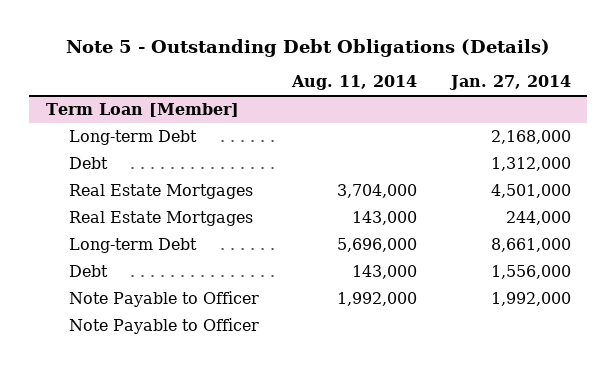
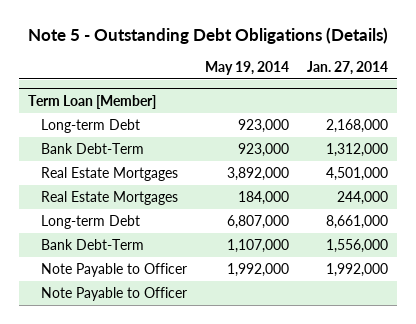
- | Aug. 11, 2014 | Jan. 27, 2014
+ | May 19, 2014 | Jan. 27, 2014
@ Term Loan [Member]
- Debt | | 1,312,000
+ Bank Debt-Term | 923,000 | 1,312,000
- Debt | 143,000 | 1,556,000
+ Bank Debt-Term | 1,107,000 | 1,556,000

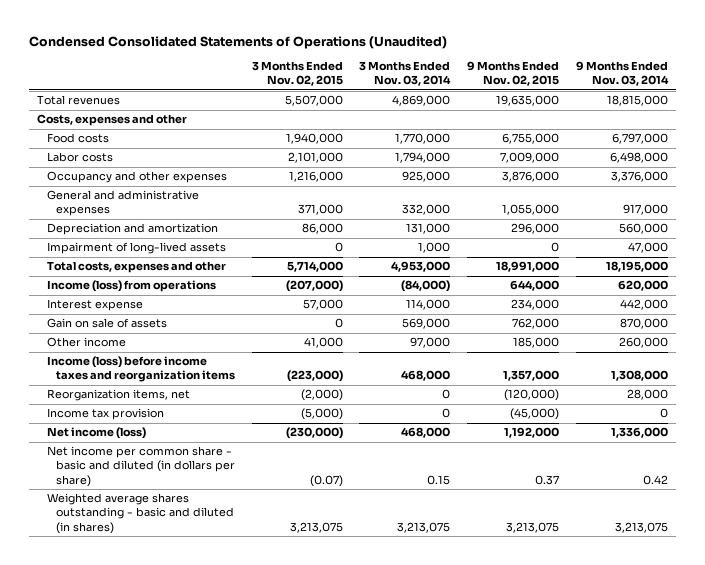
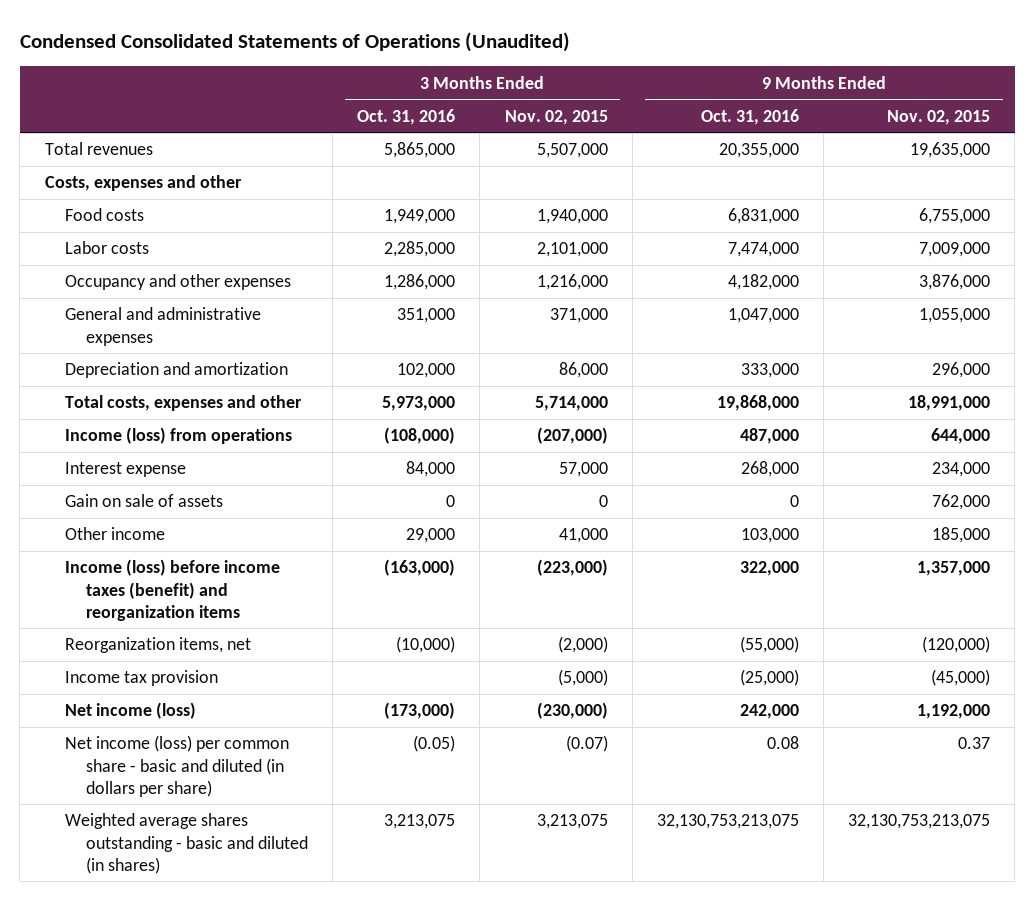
- | 3 Months Ended Nov. 02, 2015 | 3 Months Ended Nov. 03, 2014 | 9 Months Ended Nov. 02, 2015 | 9 Months Ended Nov. 03, 2014
+ | 3 Months Ended Oct. 31, 2016 | 3 Months Ended Nov. 02, 2015 | 9 Months Ended Oct. 31, 2016 | 9 Months Ended Nov. 02, 2015
- Impairment of long-lived assets | 0 | 1,000 | 0 | 47,000
- Income (loss) before income taxes and reorganization items | (223,000) | 468,000 | 1,357,000 | 1,308,000
+ Income (loss) before income taxes (benefit) and reorganization items | (163,000) | (223,000) | 322,000 | 1,357,000
- Net income per common share - basic and diluted (in dollars per share) | (0.07) | 0.15 | 0.37 | 0.42
- Weighted average shares outstanding - basic and diluted (in shares) | 3,213,075 | 3,213,075 | 3,213,075 | 3,213,075
+ Net income (loss) per common share - basic and diluted (in dollars per share) | (0.05) | (0.07) | 0.08 | 0.37
+ Weighted average shares outstanding - basic and diluted (in shares) | 3,213,075 | 3,213,075 | 32,130,753,213,075 | 32,130,753,213,075

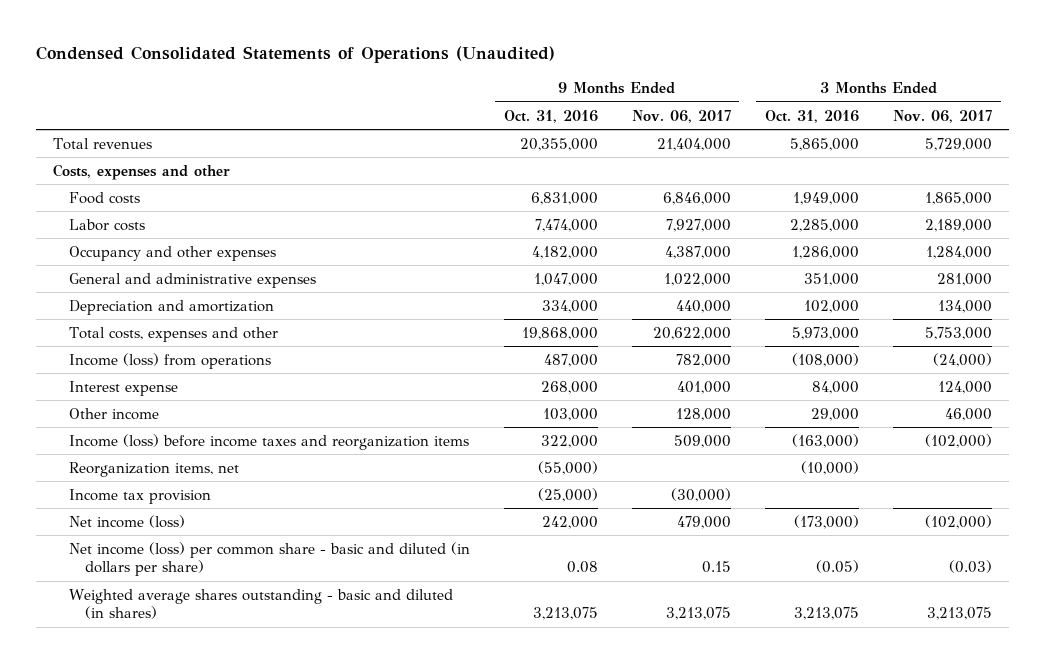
- | 3 Months Ended Oct. 31, 2016 | 3 Months Ended Nov. 02, 2015 | 9 Months Ended Oct. 31, 2016 | 9 Months Ended Nov. 02, 2015
+ | 9 Months Ended Oct. 31, 2016 | 9 Months Ended Nov. 06, 2017 | 3 Months Ended Oct. 31, 2016 | 3 Months Ended Nov. 06, 2017
- Depreciation and amortization | 102,000 | 86,000 | 333,000 | 296,000
+ Depreciation and amortization | 334,000 | 440,000 | 102,000 | 134,000
- Gain on sale of assets | 0 | 0 | 0 | 762,000
- Income (loss) before income taxes (benefit) and reorganization items | (163,000) | (223,000) | 322,000 | 1,357,000
+ Income (loss) before income taxes and reorganization items | 322,000 | 509,000 | (163,000) | (102,000)
- Weighted average shares outstanding - basic and diluted (in shares) | 3,213,075 | 3,213,075 | 32,130,753,213,075 | 32,130,753,213,075
+ Weighted average shares outstanding - basic and diluted (in shares) | 3,213,075 | 3,213,075 | 3,213,075 | 3,213,075

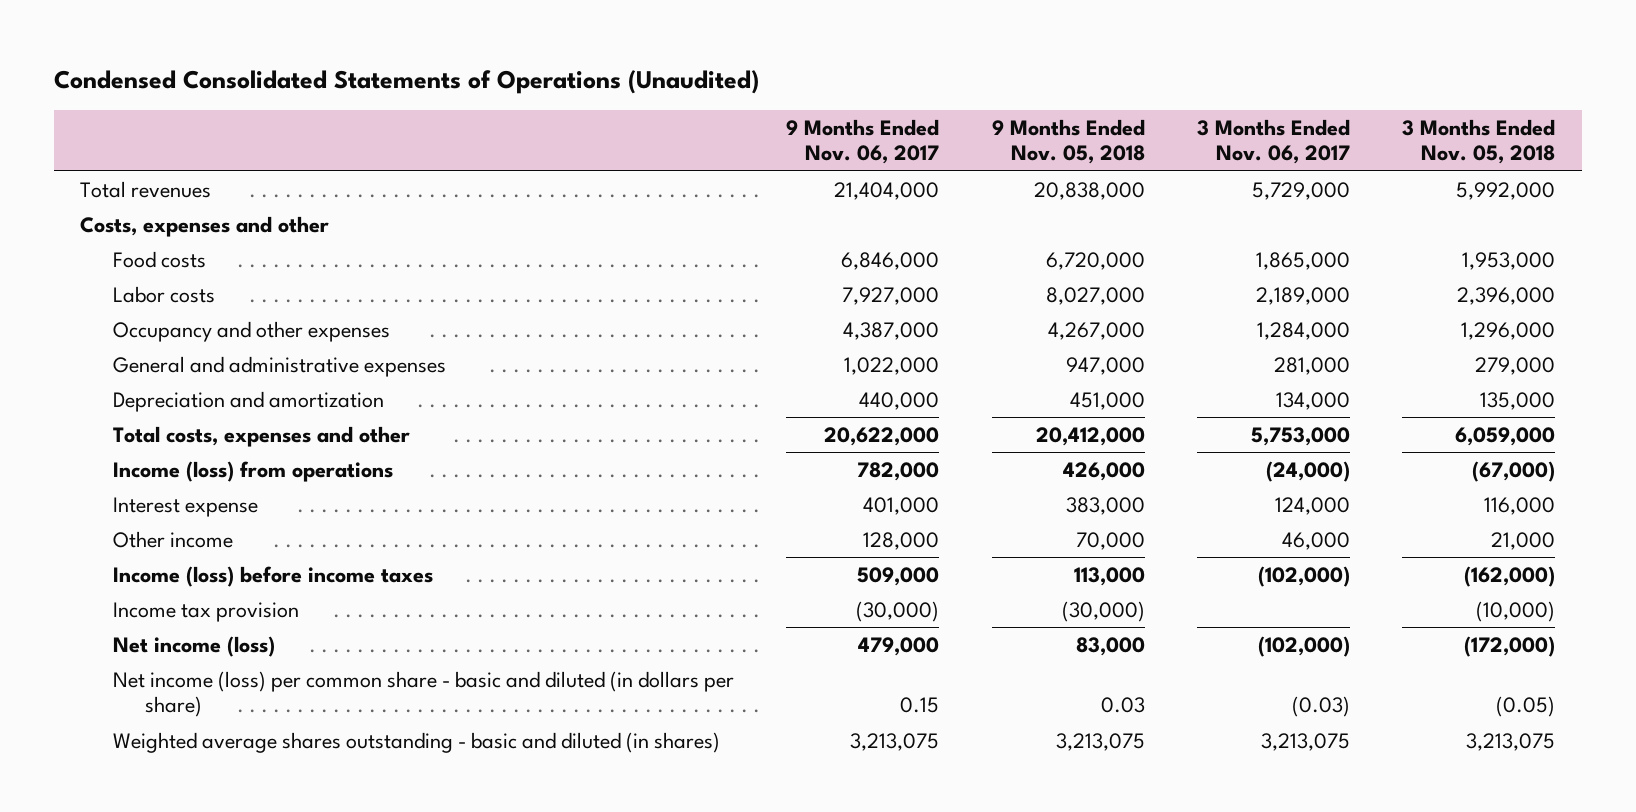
- | 9 Months Ended Oct. 31, 2016 | 9 Months Ended Nov. 06, 2017 | 3 Months Ended Oct. 31, 2016 | 3 Months Ended Nov. 06, 2017
+ | 9 Months Ended Nov. 06, 2017 | 9 Months Ended Nov. 05, 2018 | 3 Months Ended Nov. 06, 2017 | 3 Months Ended Nov. 05, 2018
- Income (loss) before income taxes and reorganization items | 322,000 | 509,000 | (163,000) | (102,000)
- Reorganization items, net | (55,000) | | (10,000) |
+ Income (loss) before income taxes | 509,000 | 113,000 | (102,000) | (162,000)

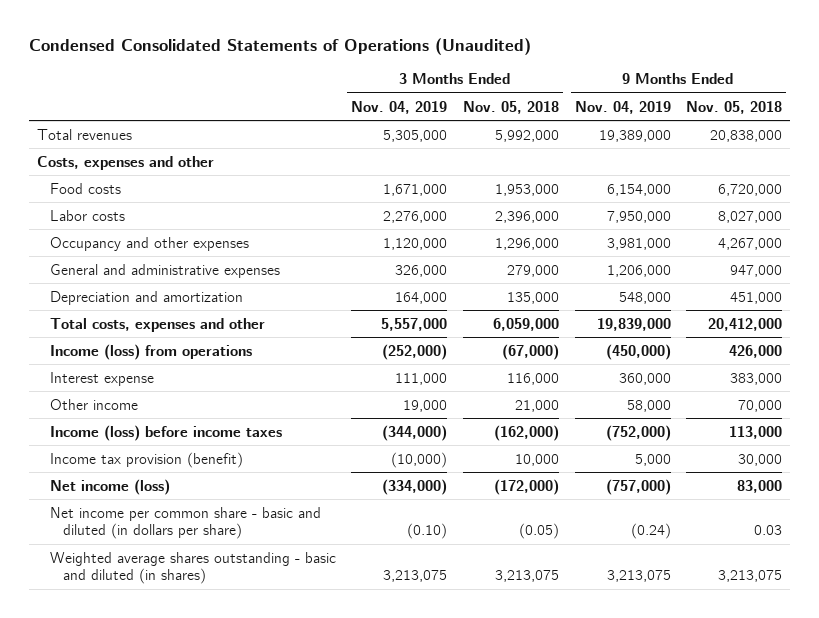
- | 9 Months Ended Nov. 06, 2017 | 9 Months Ended Nov. 05, 2018 | 3 Months Ended Nov. 06, 2017 | 3 Months Ended Nov. 05, 2018
+ | 3 Months Ended Nov. 04, 2019 | 3 Months Ended Nov. 05, 2018 | 9 Months Ended Nov. 04, 2019 | 9 Months Ended Nov. 05, 2018
- Income tax provision | (30,000) | (30,000) | | (10,000)
+ Income tax provision (benefit) | (10,000) | 10,000 | 5,000 | 30,000
- Net income (loss) per common share - basic and diluted (in dollars per share) | 0.15 | 0.03 | (0.03) | (0.05)
+ Net income per common share - basic and diluted (in dollars per share) | (0.10) | (0.05) | (0.24) | 0.03

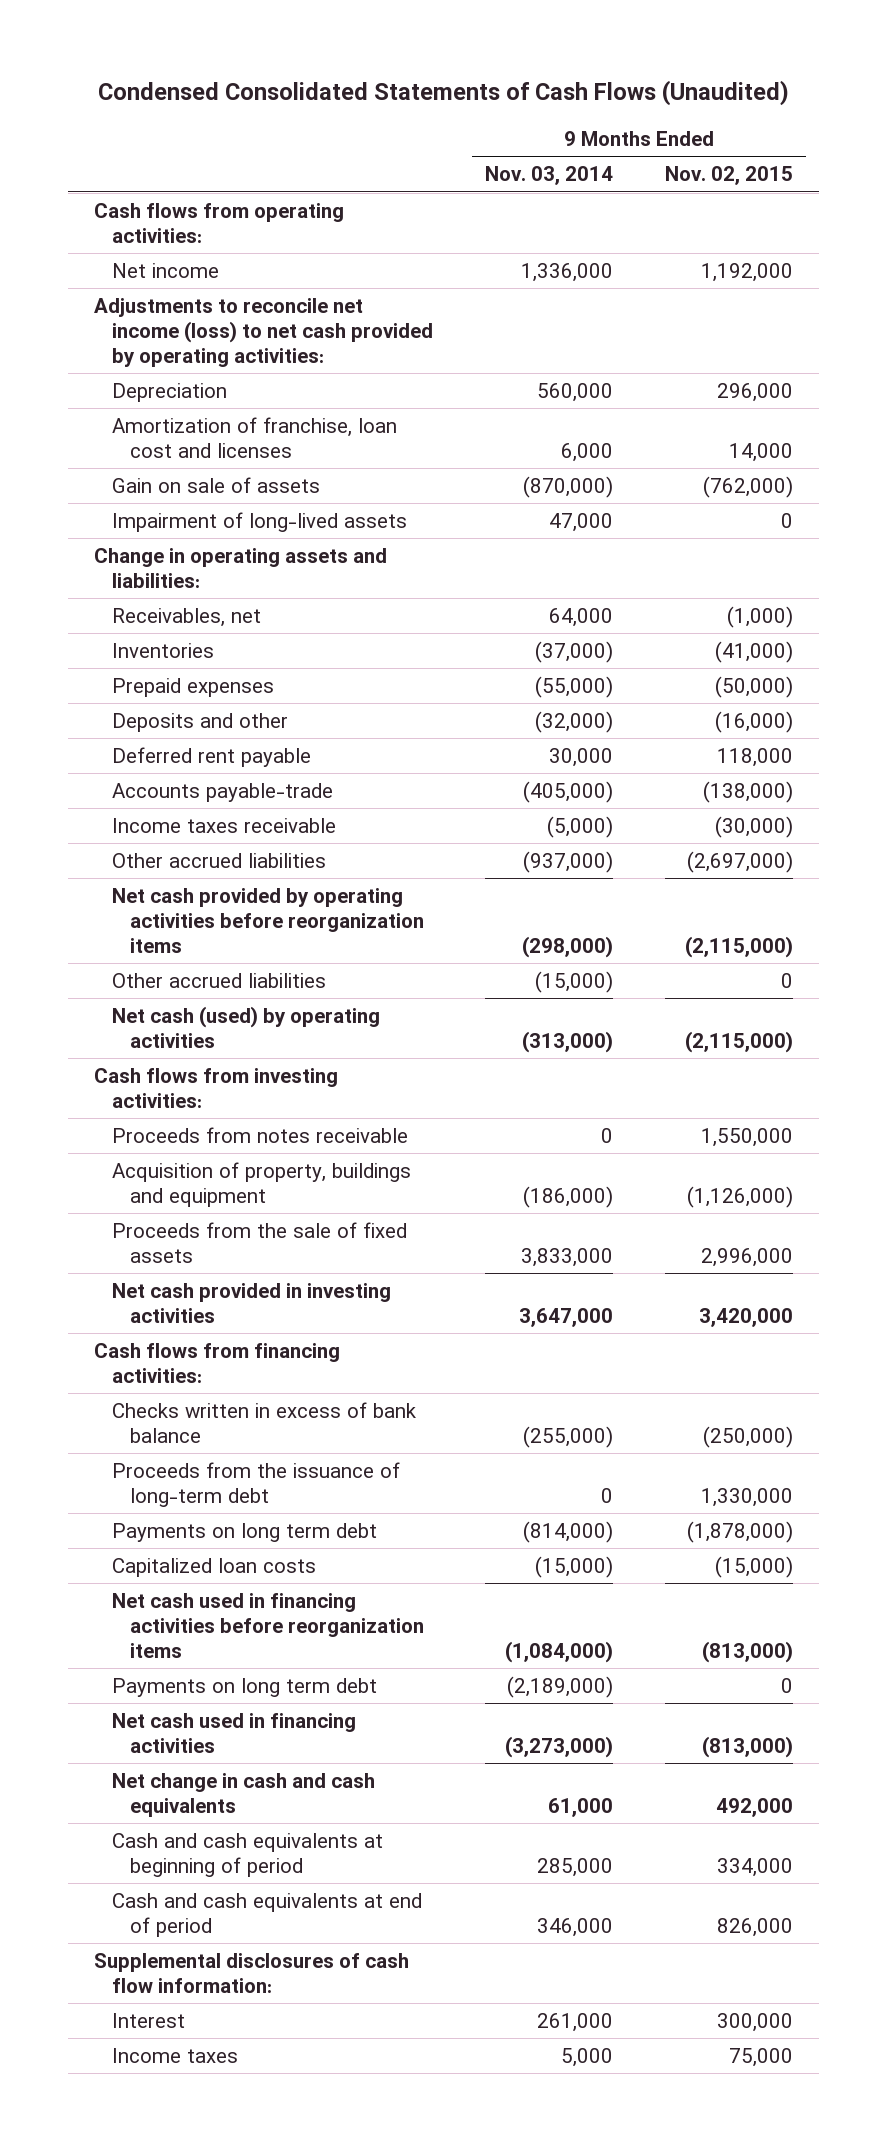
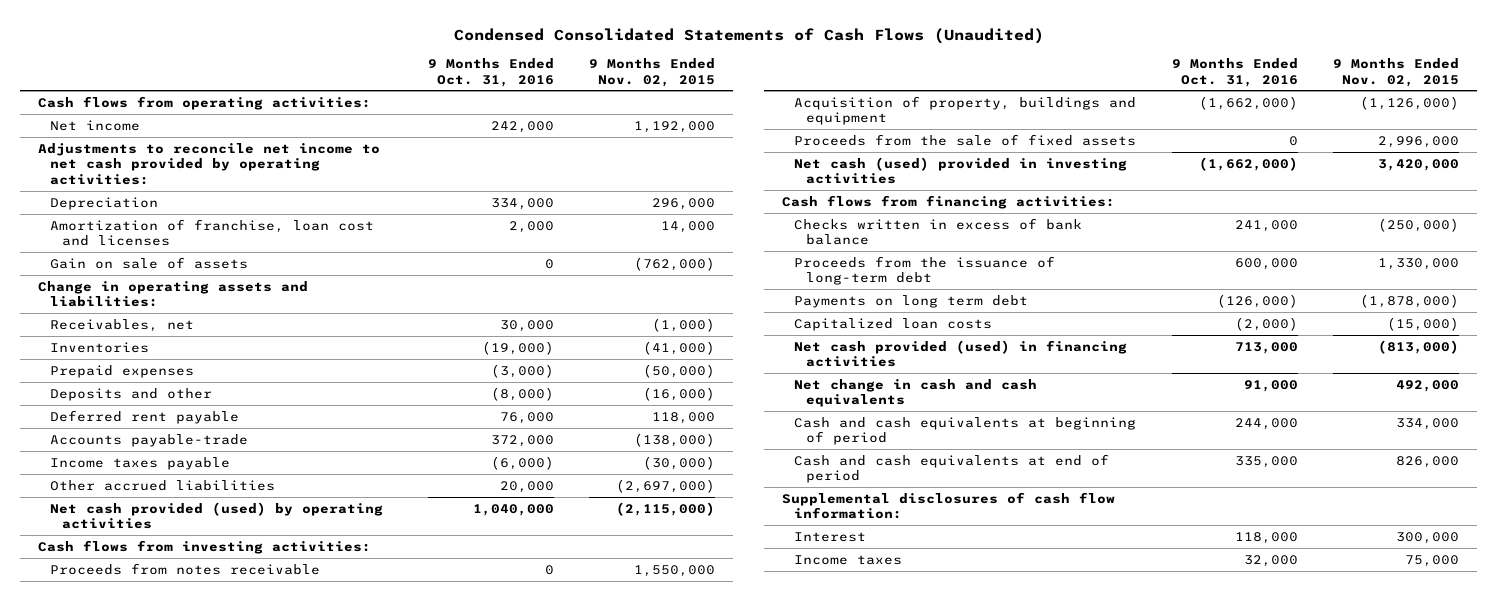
- | 9 Months Ended Nov. 03, 2014 | 9 Months Ended Nov. 02, 2015
+ | 9 Months Ended Oct. 31, 2016 | 9 Months Ended Nov. 02, 2015
- Adjustments to reconcile net income (loss) to net cash provided by operating activities:
+ Adjustments to reconcile net income to net cash provided by operating activities:
- Impairment of long-lived assets | 47,000 | 0
- Income taxes receivable | (5,000) | (30,000)
+ Income taxes payable | (6,000) | (30,000)
- Net cash provided by operating activities before reorganization items | (298,000) | (2,115,000)
- Other accrued liabilities | (15,000) | 0
- Net cash (used) by operating activities | (313,000) | (2,115,000)
+ Net cash provided (used) by operating activities | 1,040,000 | (2,115,000)
- Net cash provided in investing activities | 3,647,000 | 3,420,000
+ Net cash (used) provided in investing activities | (1,662,000) | 3,420,000
- Net cash used in financing activities before reorganization items | (1,084,000) | (813,000)
- Payments on long term debt | (2,189,000) | 0
- Net cash used in financing activities | (3,273,000) | (813,000)
+ Net cash provided (used) in financing activities | 713,000 | (813,000)

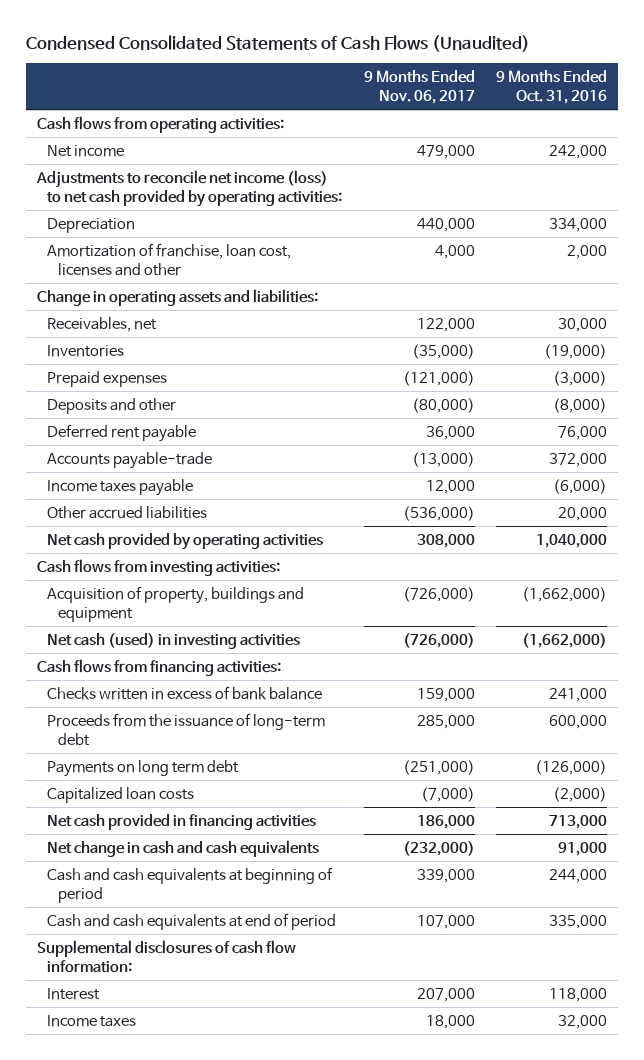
- | 9 Months Ended Oct. 31, 2016 | 9 Months Ended Nov. 02, 2015
+ | 9 Months Ended Nov. 06, 2017 | 9 Months Ended Oct. 31, 2016
- Adjustments to reconcile net income to net cash provided by operating activities:
+ Adjustments to reconcile net income (loss) to net cash provided by operating activities:
- Amortization of franchise, loan cost and licenses | 2,000 | 14,000
- Gain on sale of assets | 0 | (762,000)
+ Amortization of franchise, loan cost, licenses and other | 4,000 | 2,000
- Net cash provided (used) by operating activities | 1,040,000 | (2,115,000)
+ Net cash provided by operating activities | 308,000 | 1,040,000
- Proceeds from notes receivable | 0 | 1,550,000
- Proceeds from the sale of fixed assets | 0 | 2,996,000
- Net cash (used) provided in investing activities | (1,662,000) | 3,420,000
+ Net cash (used) in investing activities | (726,000) | (1,662,000)
- Net cash provided (used) in financing activities | 713,000 | (813,000)
+ Net cash provided in financing activities | 186,000 | 713,000

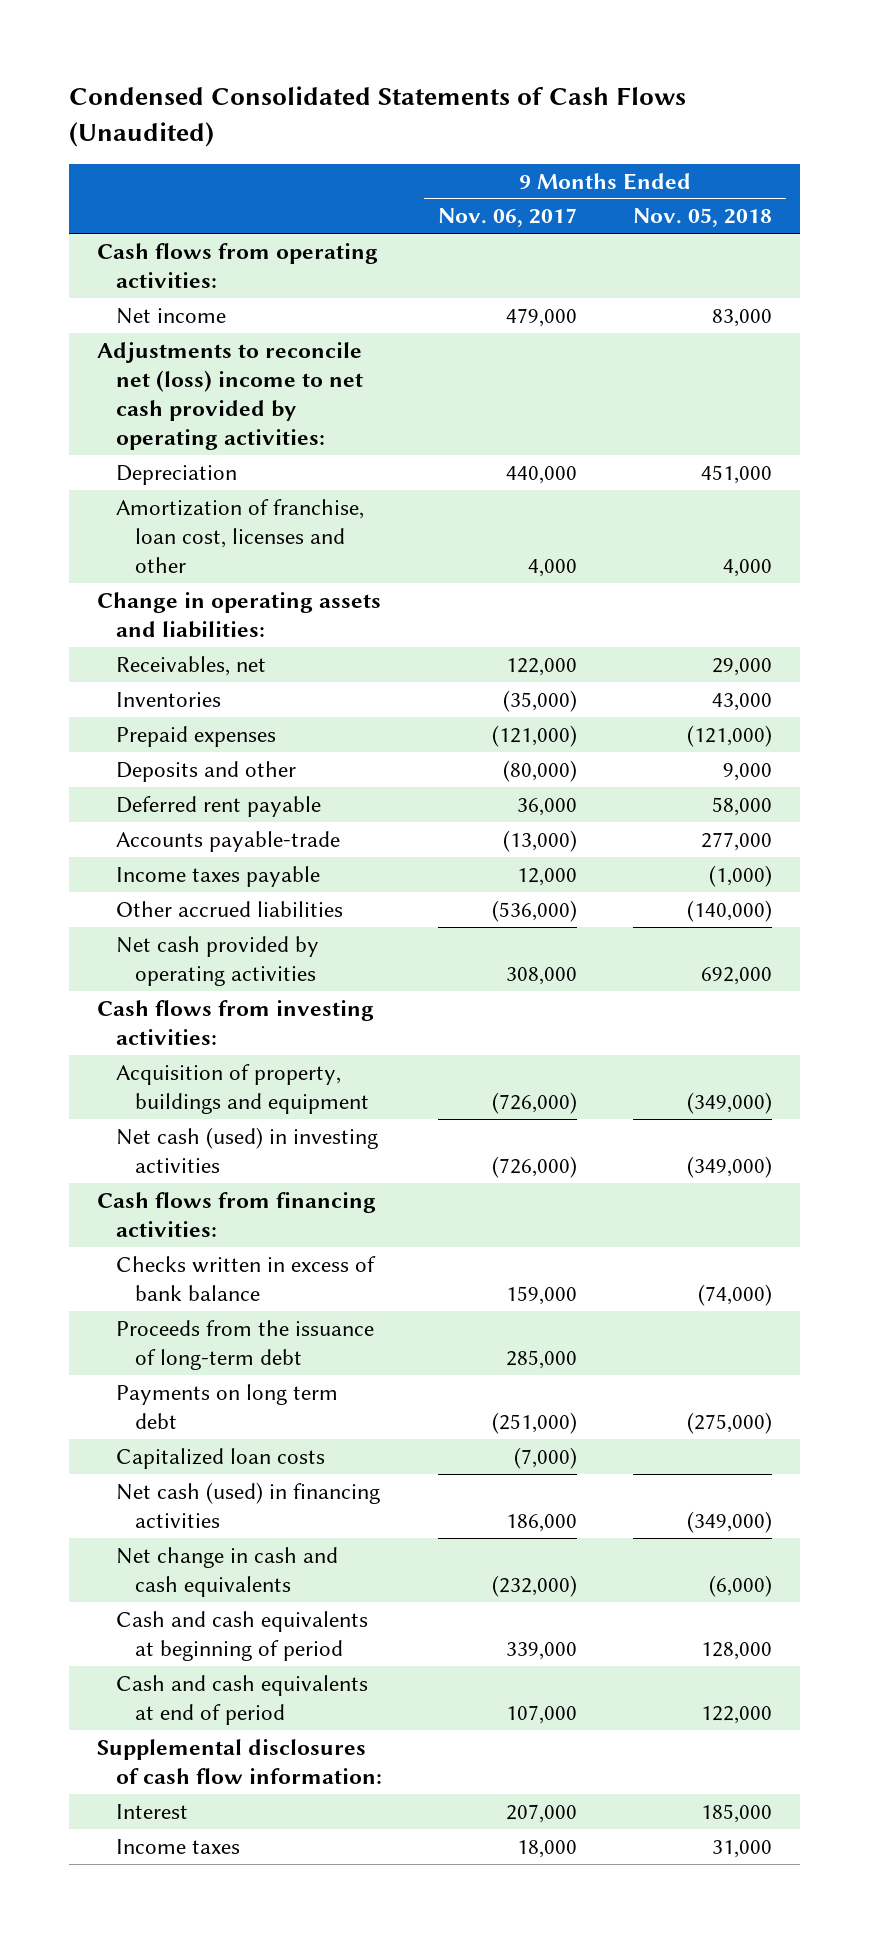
- | 9 Months Ended Nov. 06, 2017 | 9 Months Ended Oct. 31, 2016
+ | 9 Months Ended Nov. 06, 2017 | 9 Months Ended Nov. 05, 2018
- Adjustments to reconcile net income (loss) to net cash provided by operating activities:
+ Adjustments to reconcile net (loss) income to net cash provided by operating activities:
- Net cash provided in financing activities | 186,000 | 713,000
+ Net cash (used) in financing activities | 186,000 | (349,000)

